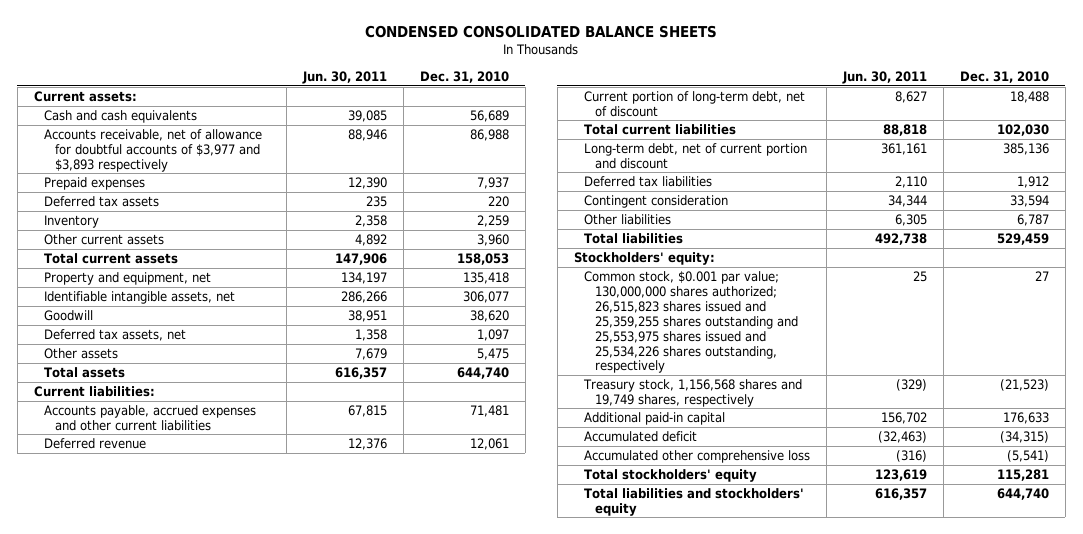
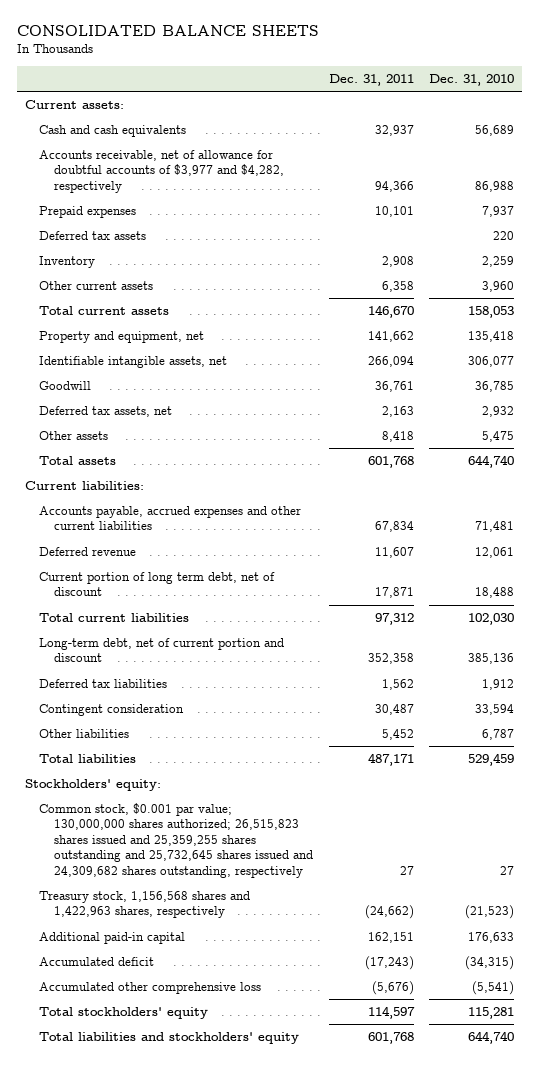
- CONDENSED CONSOLIDATED BALANCE SHEETS
+ CONSOLIDATED BALANCE SHEETS
- | Jun. 30, 2011 | Dec. 31, 2010
+ | Dec. 31, 2011 | Dec. 31, 2010
- Accounts receivable, net of allowance for doubtful accounts of $3,977 and $3,893 respectively | 88,946 | 86,988
+ Accounts receivable, net of allowance for doubtful accounts of $3,977 and $4,282, respectively | 94,366 | 86,988
- Goodwill | 38,951 | 38,620
- Deferred tax assets, net | 1,358 | 1,097
+ Goodwill | 36,761 | 36,785
+ Deferred tax assets, net | 2,163 | 2,932
- Current portion of long-term debt, net of discount | 8,627 | 18,488
+ Current portion of long term debt, net of discount | 17,871 | 18,488
- Common stock, $0.001 par value; 130,000,000 shares authorized; 26,515,823 shares issued and 25,359,255 shares outstanding and 25,553,975 shares issued and 25,534,226 shares outstanding, respectively | 25 | 27
- Treasury stock, 1,156,568 shares and 19,749 shares, respectively | (329) | (21,523)
+ Common stock, $0.001 par value; 130,000,000 shares authorized; 26,515,823 shares issued and 25,359,255 shares outstanding and 25,732,645 shares issued and 24,309,682 shares outstanding, respectively | 27 | 27
+ Treasury stock, 1,156,568 shares and 1,422,963 shares, respectively | (24,662) | (21,523)

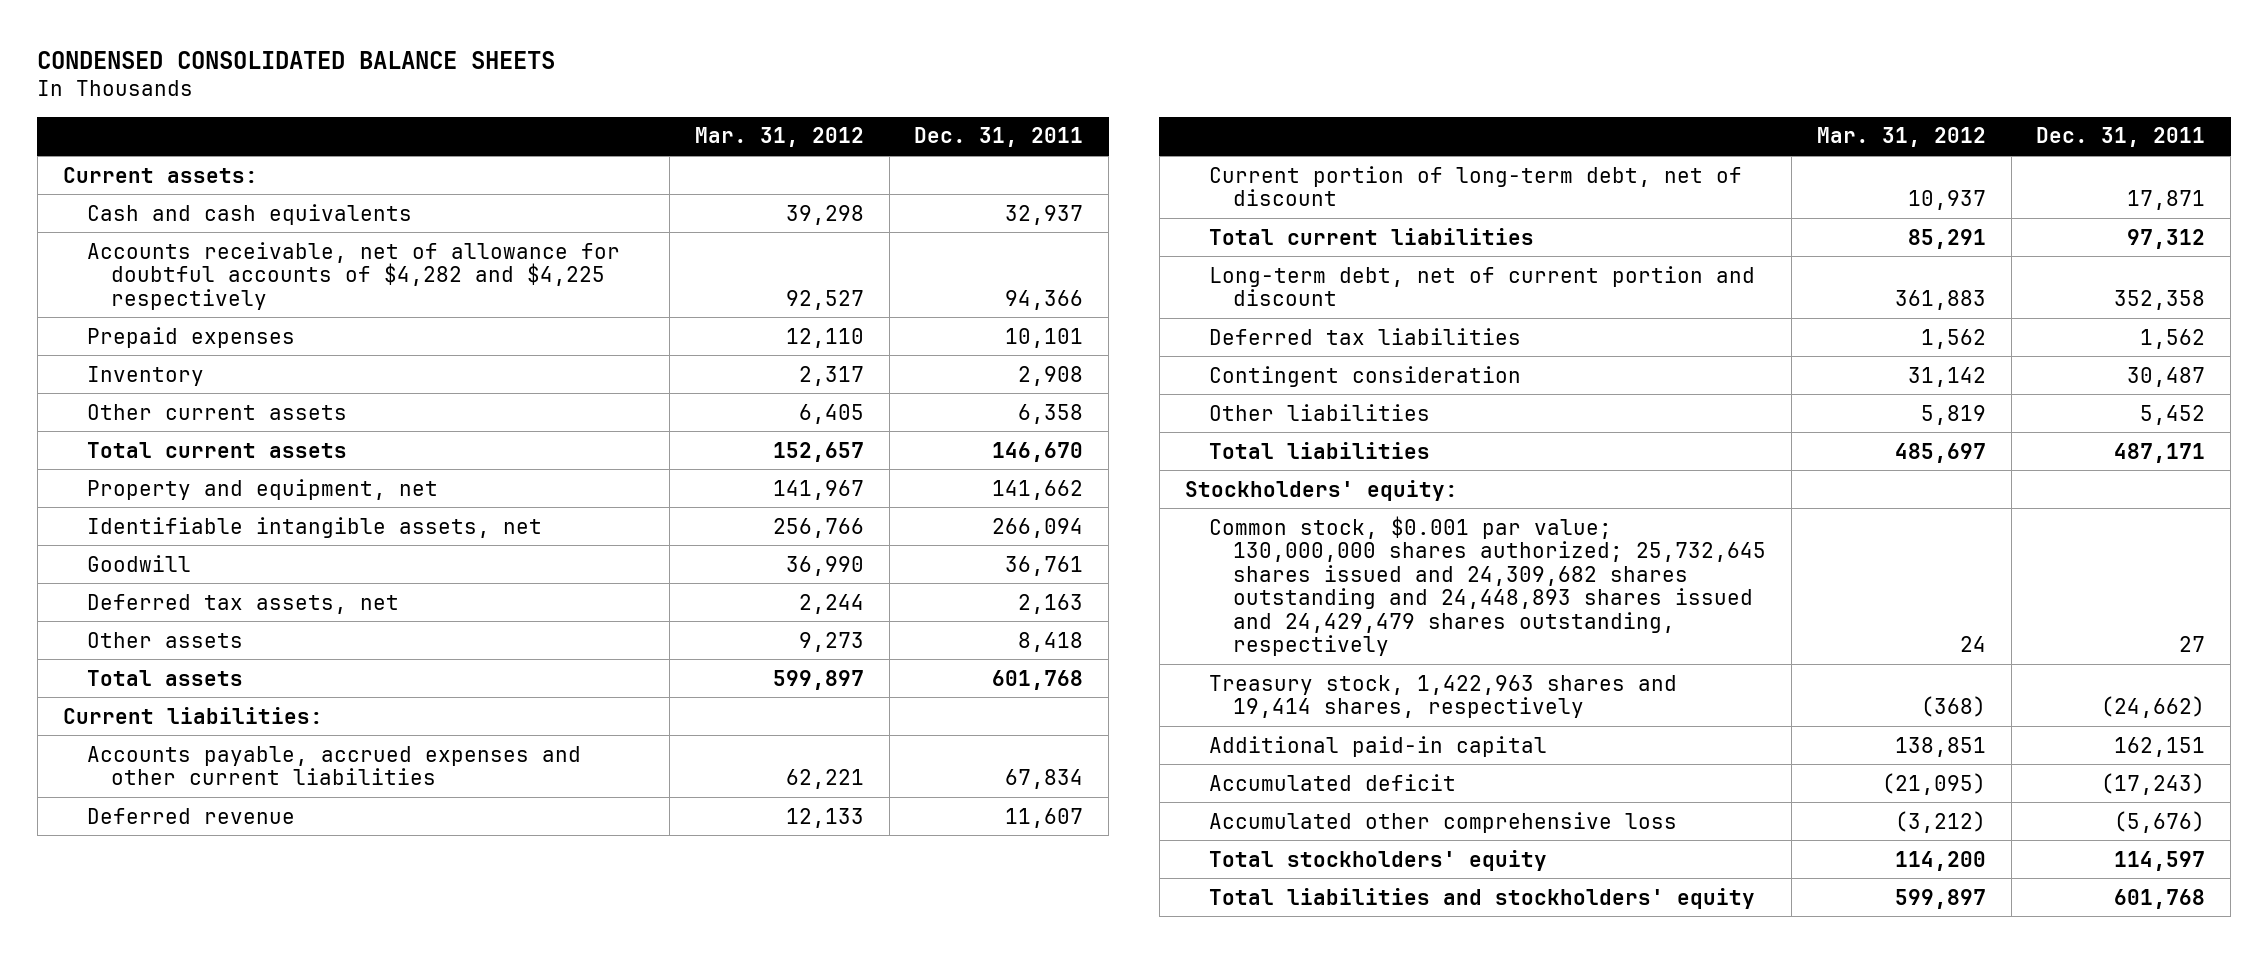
- CONSOLIDATED BALANCE SHEETS
+ CONDENSED CONSOLIDATED BALANCE SHEETS
- | Dec. 31, 2011 | Dec. 31, 2010
+ | Mar. 31, 2012 | Dec. 31, 2011
- Accounts receivable, net of allowance for doubtful accounts of $3,977 and $4,282, respectively | 94,366 | 86,988
+ Accounts receivable, net of allowance for doubtful accounts of $4,282 and $4,225 respectively | 92,527 | 94,366
- Deferred tax assets | | 220
- Current portion of long term debt, net of discount | 17,871 | 18,488
+ Current portion of long-term debt, net of discount | 10,937 | 17,871
- Common stock, $0.001 par value; 130,000,000 shares authorized; 26,515,823 shares issued and 25,359,255 shares outstanding and 25,732,645 shares issued and 24,309,682 shares outstanding, respectively | 27 | 27
- Treasury stock, 1,156,568 shares and 1,422,963 shares, respectively | (24,662) | (21,523)
+ Common stock, $0.001 par value; 130,000,000 shares authorized; 25,732,645 shares issued and 24,309,682 shares outstanding and 24,448,893 shares issued and 24,429,479 shares outstanding, respectively | 24 | 27
+ Treasury stock, 1,422,963 shares and 19,414 shares, respectively | (368) | (24,662)

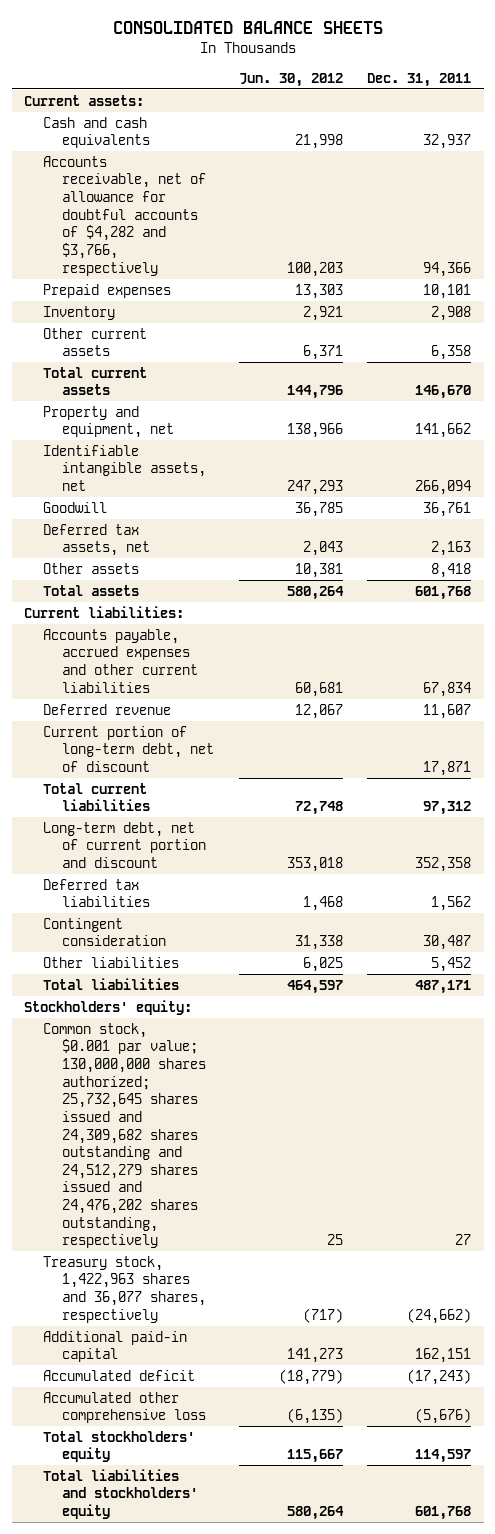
- CONDENSED CONSOLIDATED BALANCE SHEETS
+ CONSOLIDATED BALANCE SHEETS
- | Mar. 31, 2012 | Dec. 31, 2011
+ | Jun. 30, 2012 | Dec. 31, 2011
- Accounts receivable, net of allowance for doubtful accounts of $4,282 and $4,225 respectively | 92,527 | 94,366
+ Accounts receivable, net of allowance for doubtful accounts of $4,282 and $3,766, respectively | 100,203 | 94,366
- Common stock, $0.001 par value; 130,000,000 shares authorized; 25,732,645 shares issued and 24,309,682 shares outstanding and 24,448,893 shares issued and 24,429,479 shares outstanding, respectively | 24 | 27
- Treasury stock, 1,422,963 shares and 19,414 shares, respectively | (368) | (24,662)
+ Common stock, $0.001 par value; 130,000,000 shares authorized; 25,732,645 shares issued and 24,309,682 shares outstanding and 24,512,279 shares issued and 24,476,202 shares outstanding, respectively | 25 | 27
+ Treasury stock, 1,422,963 shares and 36,077 shares, respectively | (717) | (24,662)

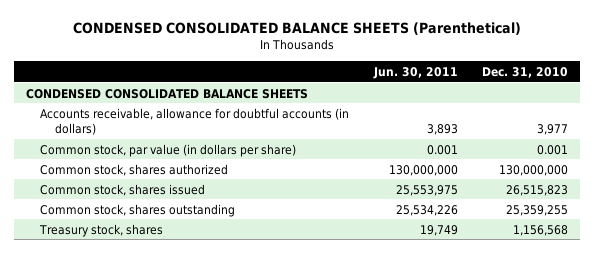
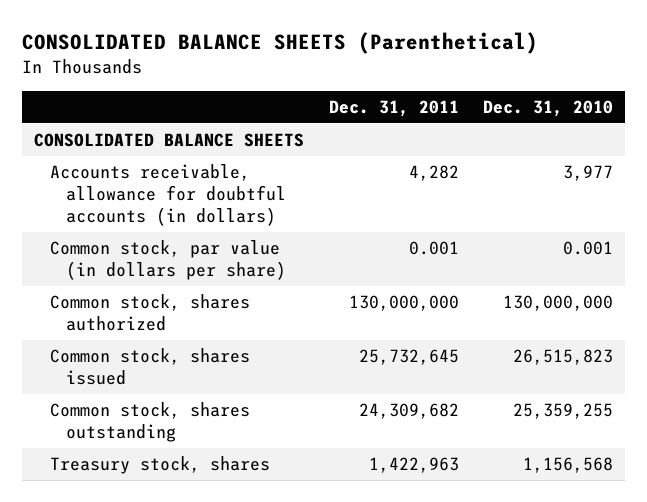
- CONDENSED CONSOLIDATED BALANCE SHEETS (Parenthetical)
+ CONSOLIDATED BALANCE SHEETS (Parenthetical)
- | Jun. 30, 2011 | Dec. 31, 2010
+ | Dec. 31, 2011 | Dec. 31, 2010
- CONDENSED CONSOLIDATED BALANCE SHEETS
+ CONSOLIDATED BALANCE SHEETS

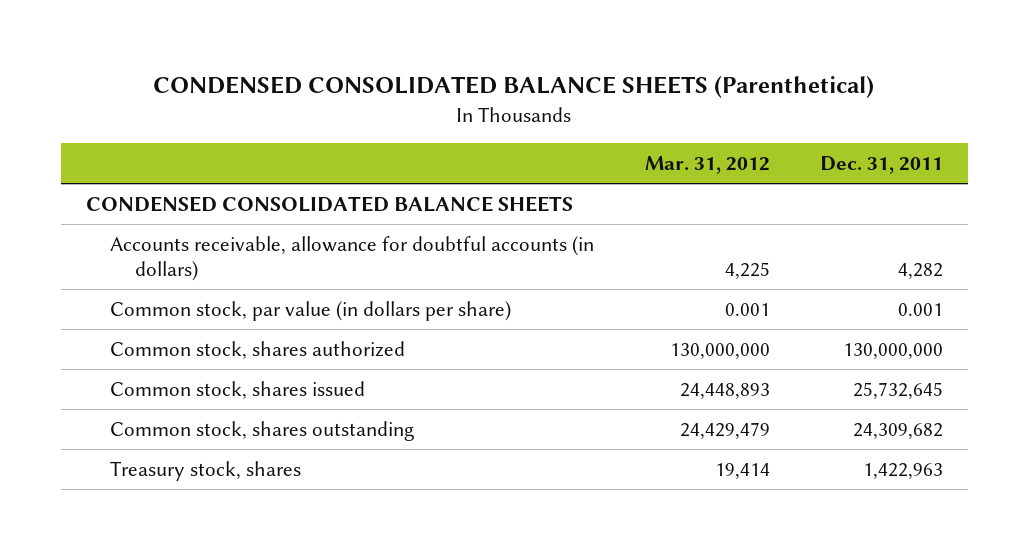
- CONSOLIDATED BALANCE SHEETS (Parenthetical)
+ CONDENSED CONSOLIDATED BALANCE SHEETS (Parenthetical)
- | Dec. 31, 2011 | Dec. 31, 2010
+ | Mar. 31, 2012 | Dec. 31, 2011
- CONSOLIDATED BALANCE SHEETS
+ CONDENSED CONSOLIDATED BALANCE SHEETS

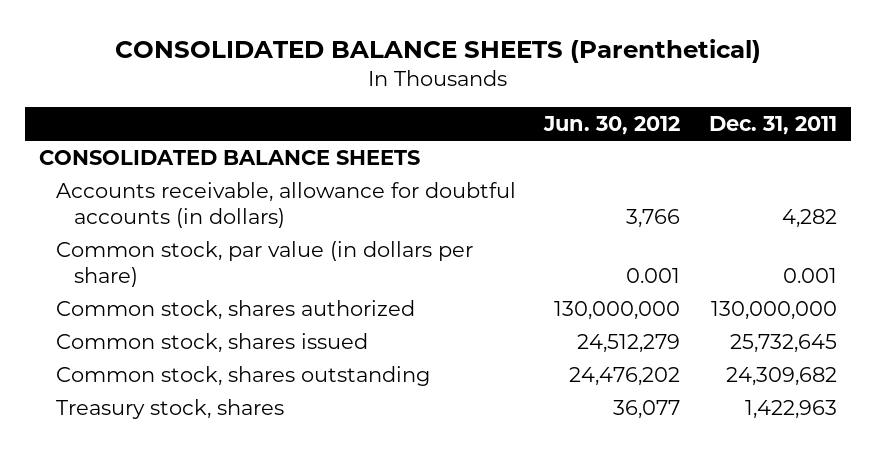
- CONDENSED CONSOLIDATED BALANCE SHEETS (Parenthetical)
+ CONSOLIDATED BALANCE SHEETS (Parenthetical)
- | Mar. 31, 2012 | Dec. 31, 2011
+ | Jun. 30, 2012 | Dec. 31, 2011
- CONDENSED CONSOLIDATED BALANCE SHEETS
+ CONSOLIDATED BALANCE SHEETS

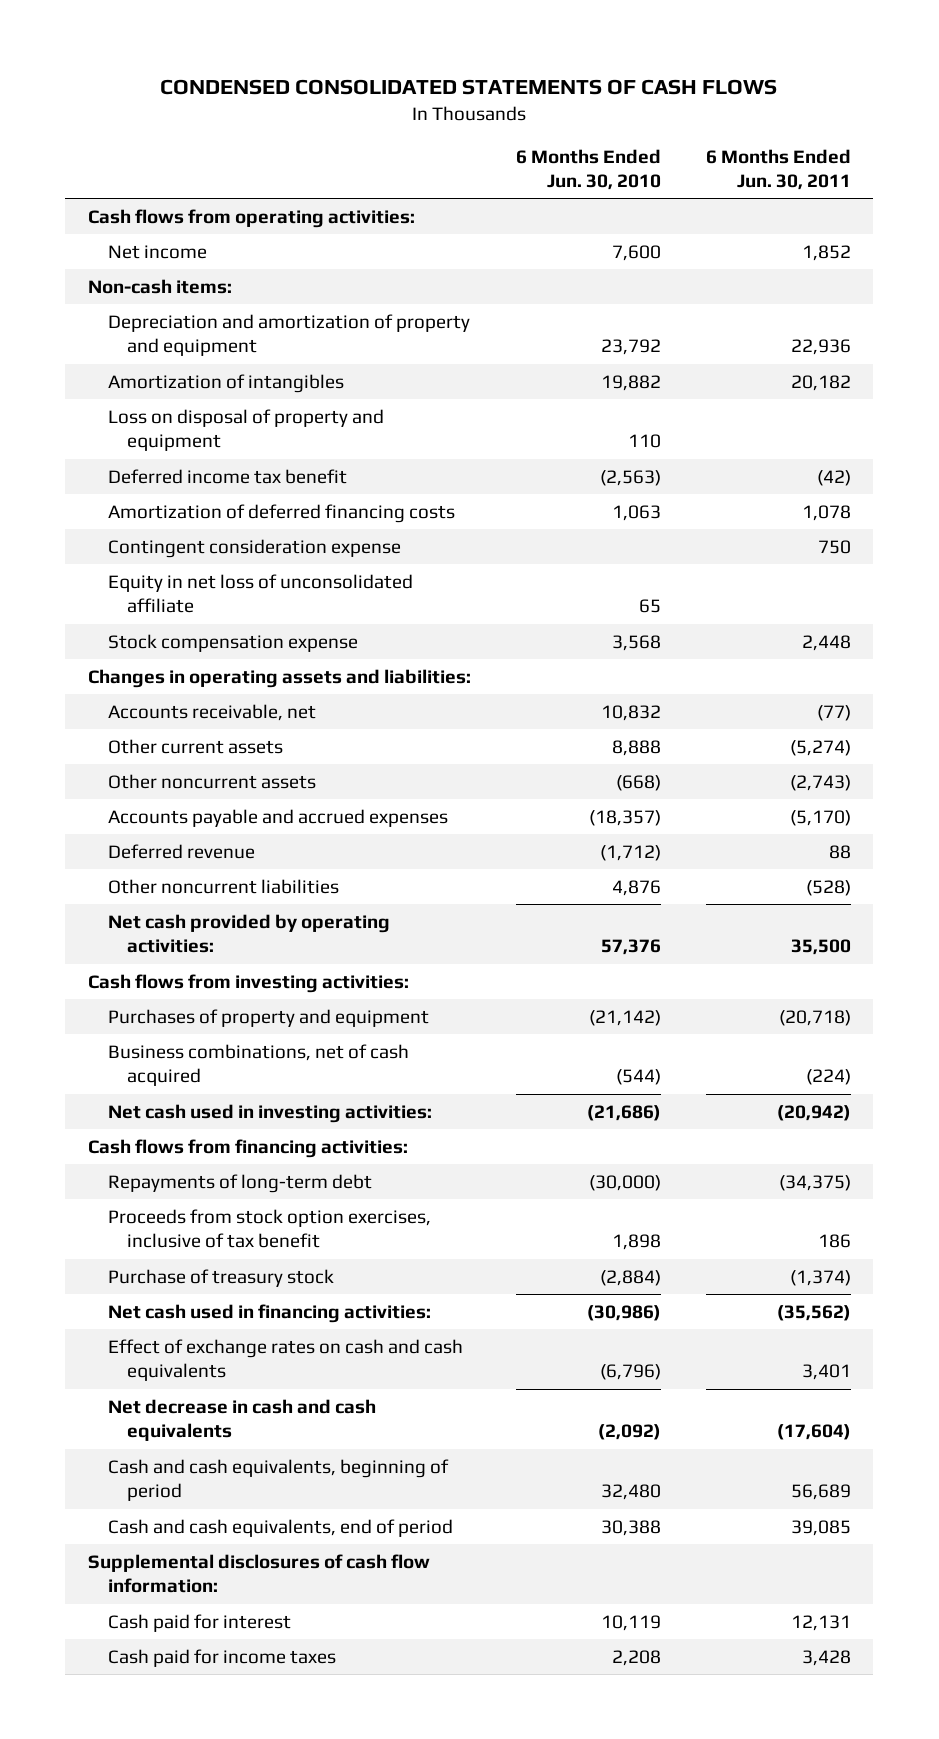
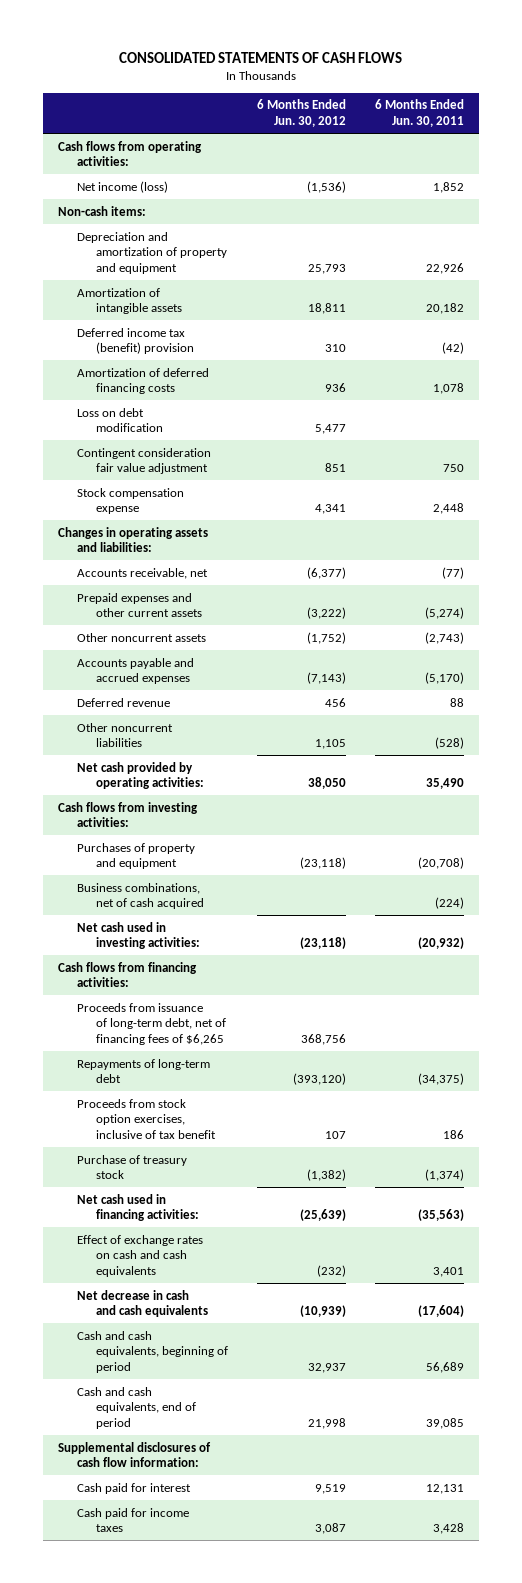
- CONDENSED CONSOLIDATED STATEMENTS OF CASH FLOWS
+ CONSOLIDATED STATEMENTS OF CASH FLOWS
- | 6 Months Ended Jun. 30, 2010 | 6 Months Ended Jun. 30, 2011
+ | 6 Months Ended Jun. 30, 2012 | 6 Months Ended Jun. 30, 2011
- Net income | 7,600 | 1,852
+ Net income (loss) | (1,536) | 1,852
- Depreciation and amortization of property and equipment | 23,792 | 22,936
- Amortization of intangibles | 19,882 | 20,182
- Loss on disposal of property and equipment | 110 |
- Deferred income tax benefit | (2,563) | (42)
+ Depreciation and amortization of property and equipment | 25,793 | 22,926
+ Amortization of intangible assets | 18,811 | 20,182
+ Deferred income tax (benefit) provision | 310 | (42)
- Contingent consideration expense | | 750
- Equity in net loss of unconsolidated affiliate | 65 |
+ Loss on debt modification | 5,477 |
+ Contingent consideration fair value adjustment | 851 | 750
- Other current assets | 8,888 | (5,274)
+ Prepaid expenses and other current assets | (3,222) | (5,274)
- Net cash provided by operating activities: | 57,376 | 35,500
+ Net cash provided by operating activities: | 38,050 | 35,490
- Purchases of property and equipment | (21,142) | (20,718)
+ Purchases of property and equipment | (23,118) | (20,708)
- Net cash used in investing activities: | (21,686) | (20,942)
+ Net cash used in investing activities: | (23,118) | (20,932)
+ Proceeds from issuance of long-term debt, net of financing fees of $6,265 | 368,756 |
- Net cash used in financing activities: | (30,986) | (35,562)
+ Net cash used in financing activities: | (25,639) | (35,563)

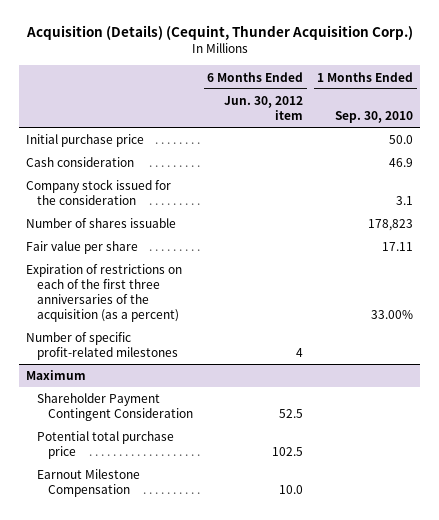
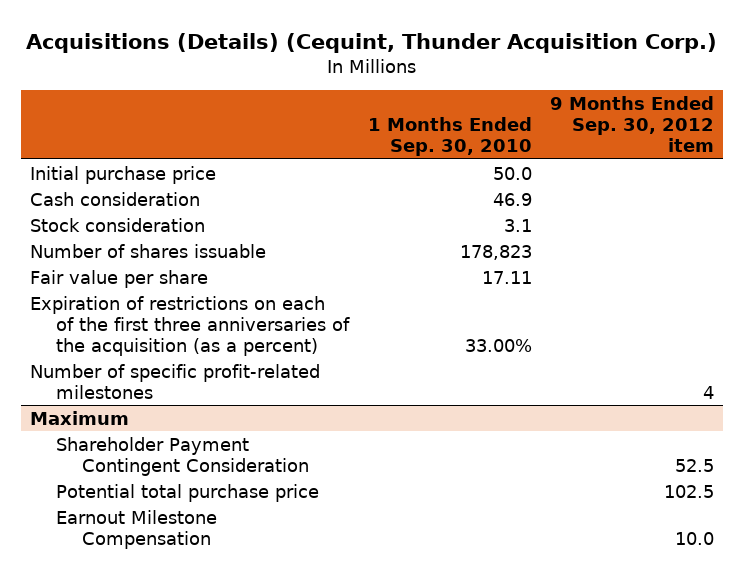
- Acquisition (Details) (Cequint, Thunder Acquisition Corp.)
+ Acquisitions (Details) (Cequint, Thunder Acquisition Corp.)
- | 6 Months Ended Jun. 30, 2012 item | 1 Months Ended Sep. 30, 2010
+ | 1 Months Ended Sep. 30, 2010 | 9 Months Ended Sep. 30, 2012 item
- Company stock issued for the consideration | | 3.1
+ Stock consideration | 3.1 |

